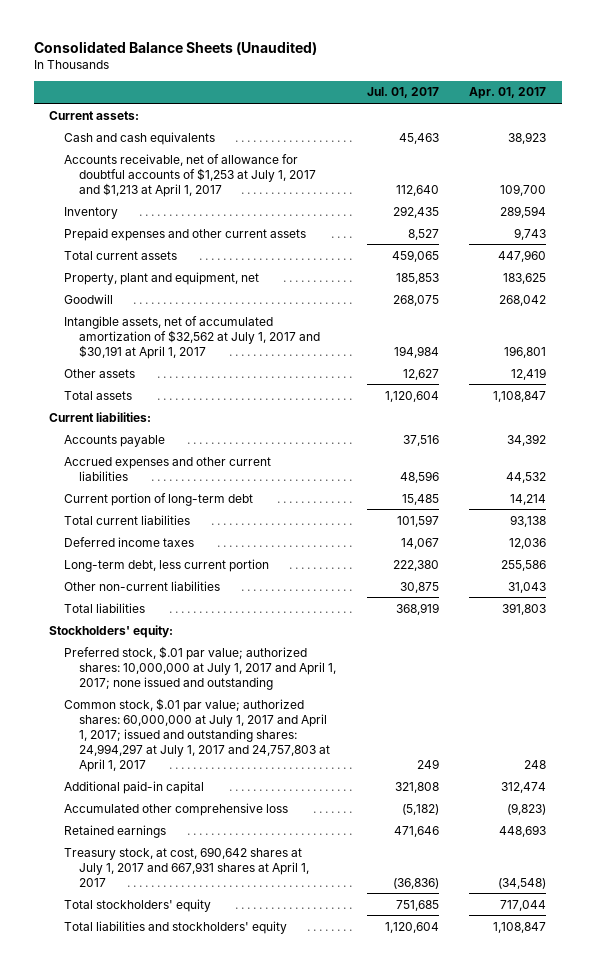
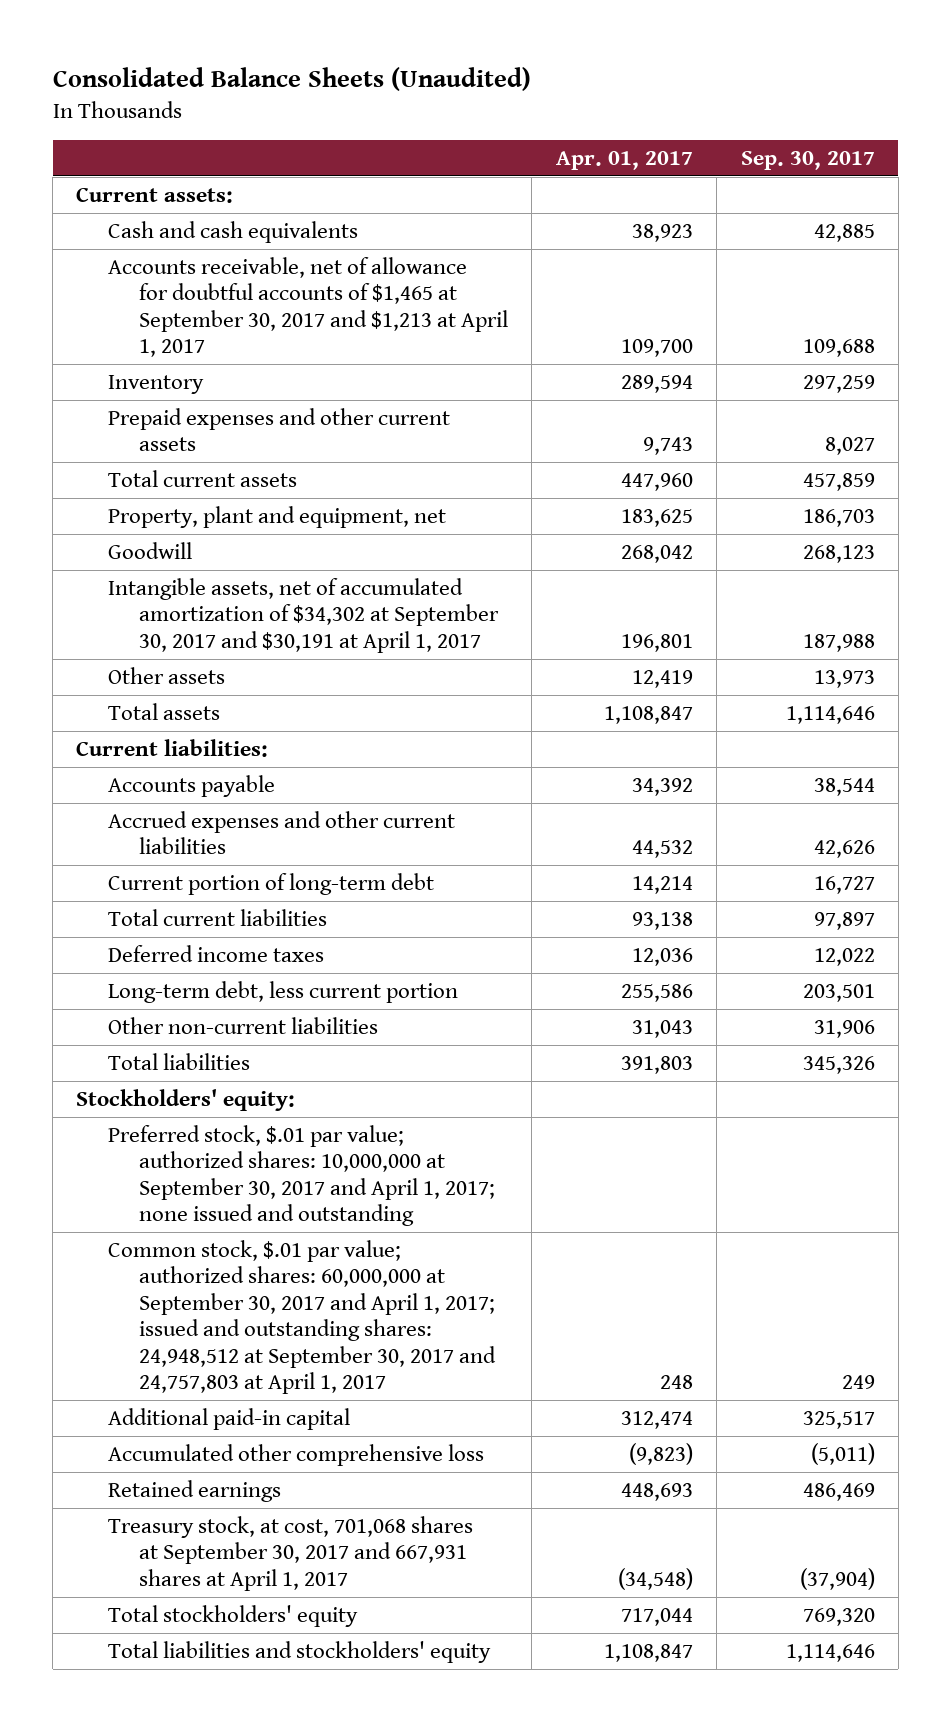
- | Jul. 01, 2017 | Apr. 01, 2017
+ | Apr. 01, 2017 | Sep. 30, 2017
- Accounts receivable, net of allowance for doubtful accounts of $1,253 at July 1, 2017 and $1,213 at April 1, 2017 | 112,640 | 109,700
+ Accounts receivable, net of allowance for doubtful accounts of $1,465 at September 30, 2017 and $1,213 at April 1, 2017 | 109,700 | 109,688
- Intangible assets, net of accumulated amortization of $32,562 at July 1, 2017 and $30,191 at April 1, 2017 | 194,984 | 196,801
+ Intangible assets, net of accumulated amortization of $34,302 at September 30, 2017 and $30,191 at April 1, 2017 | 196,801 | 187,988
- Preferred stock, $.01 par value; authorized shares: 10,000,000 at July 1, 2017 and April 1, 2017; none issued and outstanding
- Common stock, $.01 par value; authorized shares: 60,000,000 at July 1, 2017 and April 1, 2017; issued and outstanding shares: 24,994,297 at July 1, 2017 and 24,757,803 at April 1, 2017 | 249 | 248
+ Preferred stock, $.01 par value; authorized shares: 10,000,000 at September 30, 2017 and April 1, 2017; none issued and outstanding
+ Common stock, $.01 par value; authorized shares: 60,000,000 at September 30, 2017 and April 1, 2017; issued and outstanding shares: 24,948,512 at September 30, 2017 and 24,757,803 at April 1, 2017 | 248 | 249
- Treasury stock, at cost, 690,642 shares at July 1, 2017 and 667,931 shares at April 1, 2017 | (36,836) | (34,548)
+ Treasury stock, at cost, 701,068 shares at September 30, 2017 and 667,931 shares at April 1, 2017 | (34,548) | (37,904)

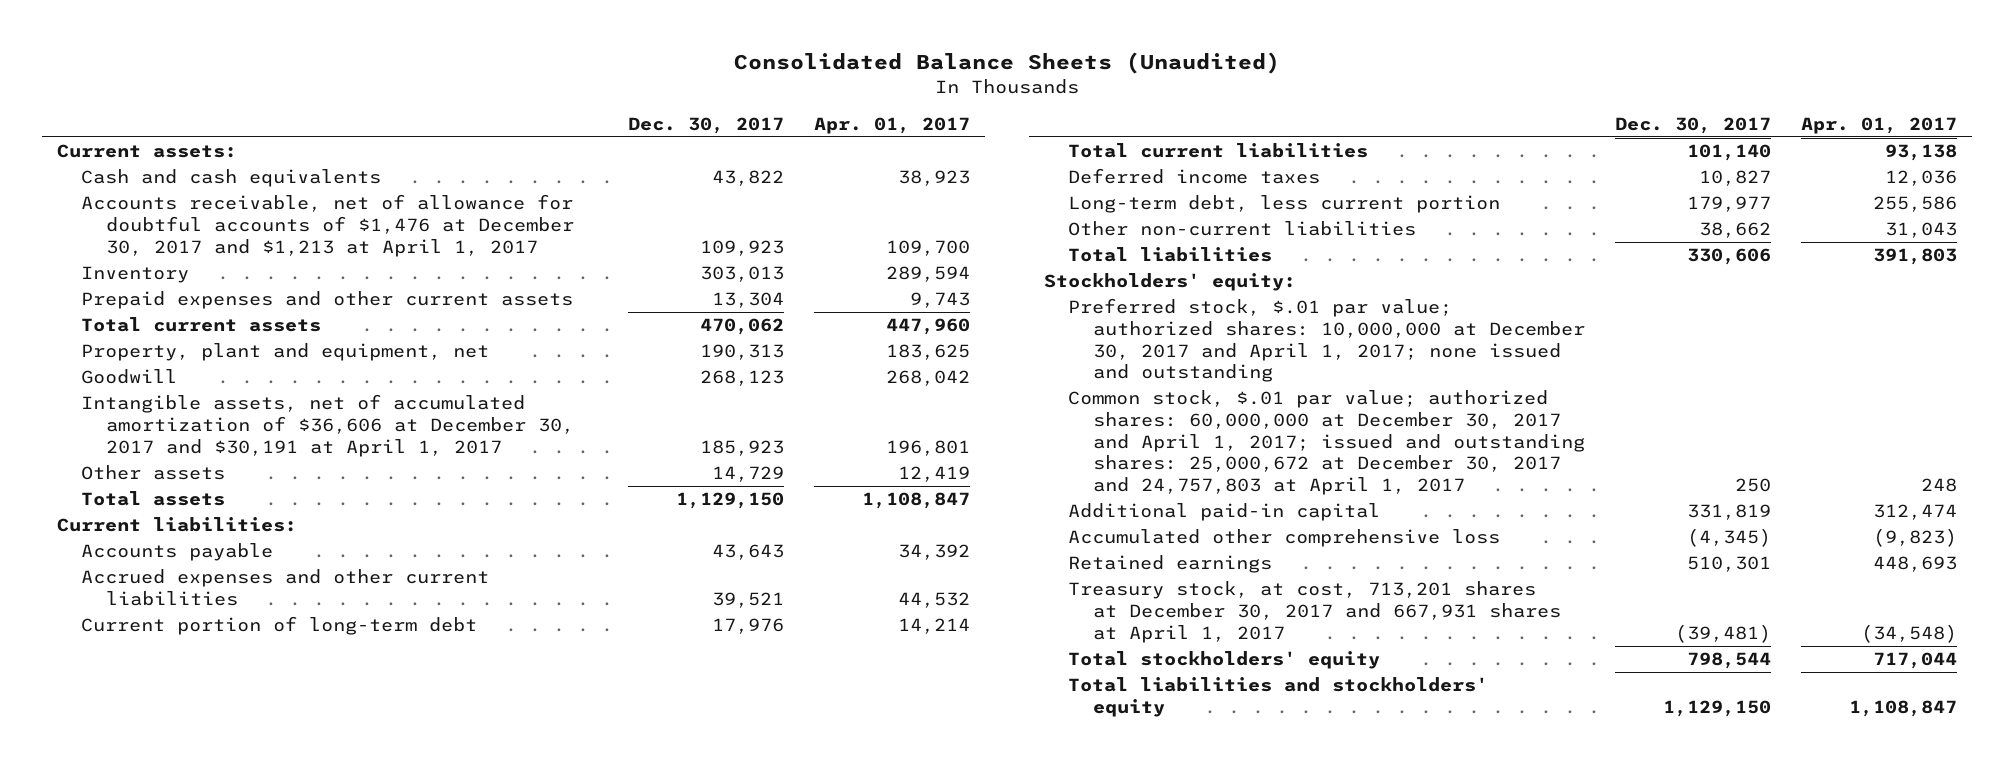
- | Apr. 01, 2017 | Sep. 30, 2017
+ | Dec. 30, 2017 | Apr. 01, 2017
- Accounts receivable, net of allowance for doubtful accounts of $1,465 at September 30, 2017 and $1,213 at April 1, 2017 | 109,700 | 109,688
+ Accounts receivable, net of allowance for doubtful accounts of $1,476 at December 30, 2017 and $1,213 at April 1, 2017 | 109,923 | 109,700
- Intangible assets, net of accumulated amortization of $34,302 at September 30, 2017 and $30,191 at April 1, 2017 | 196,801 | 187,988
+ Intangible assets, net of accumulated amortization of $36,606 at December 30, 2017 and $30,191 at April 1, 2017 | 185,923 | 196,801
- Preferred stock, $.01 par value; authorized shares: 10,000,000 at September 30, 2017 and April 1, 2017; none issued and outstanding
- Common stock, $.01 par value; authorized shares: 60,000,000 at September 30, 2017 and April 1, 2017; issued and outstanding shares: 24,948,512 at September 30, 2017 and 24,757,803 at April 1, 2017 | 248 | 249
+ Preferred stock, $.01 par value; authorized shares: 10,000,000 at December 30, 2017 and April 1, 2017; none issued and outstanding
+ Common stock, $.01 par value; authorized shares: 60,000,000 at December 30, 2017 and April 1, 2017; issued and outstanding shares: 25,000,672 at December 30, 2017 and 24,757,803 at April 1, 2017 | 250 | 248
- Treasury stock, at cost, 701,068 shares at September 30, 2017 and 667,931 shares at April 1, 2017 | (34,548) | (37,904)
+ Treasury stock, at cost, 713,201 shares at December 30, 2017 and 667,931 shares at April 1, 2017 | (39,481) | (34,548)

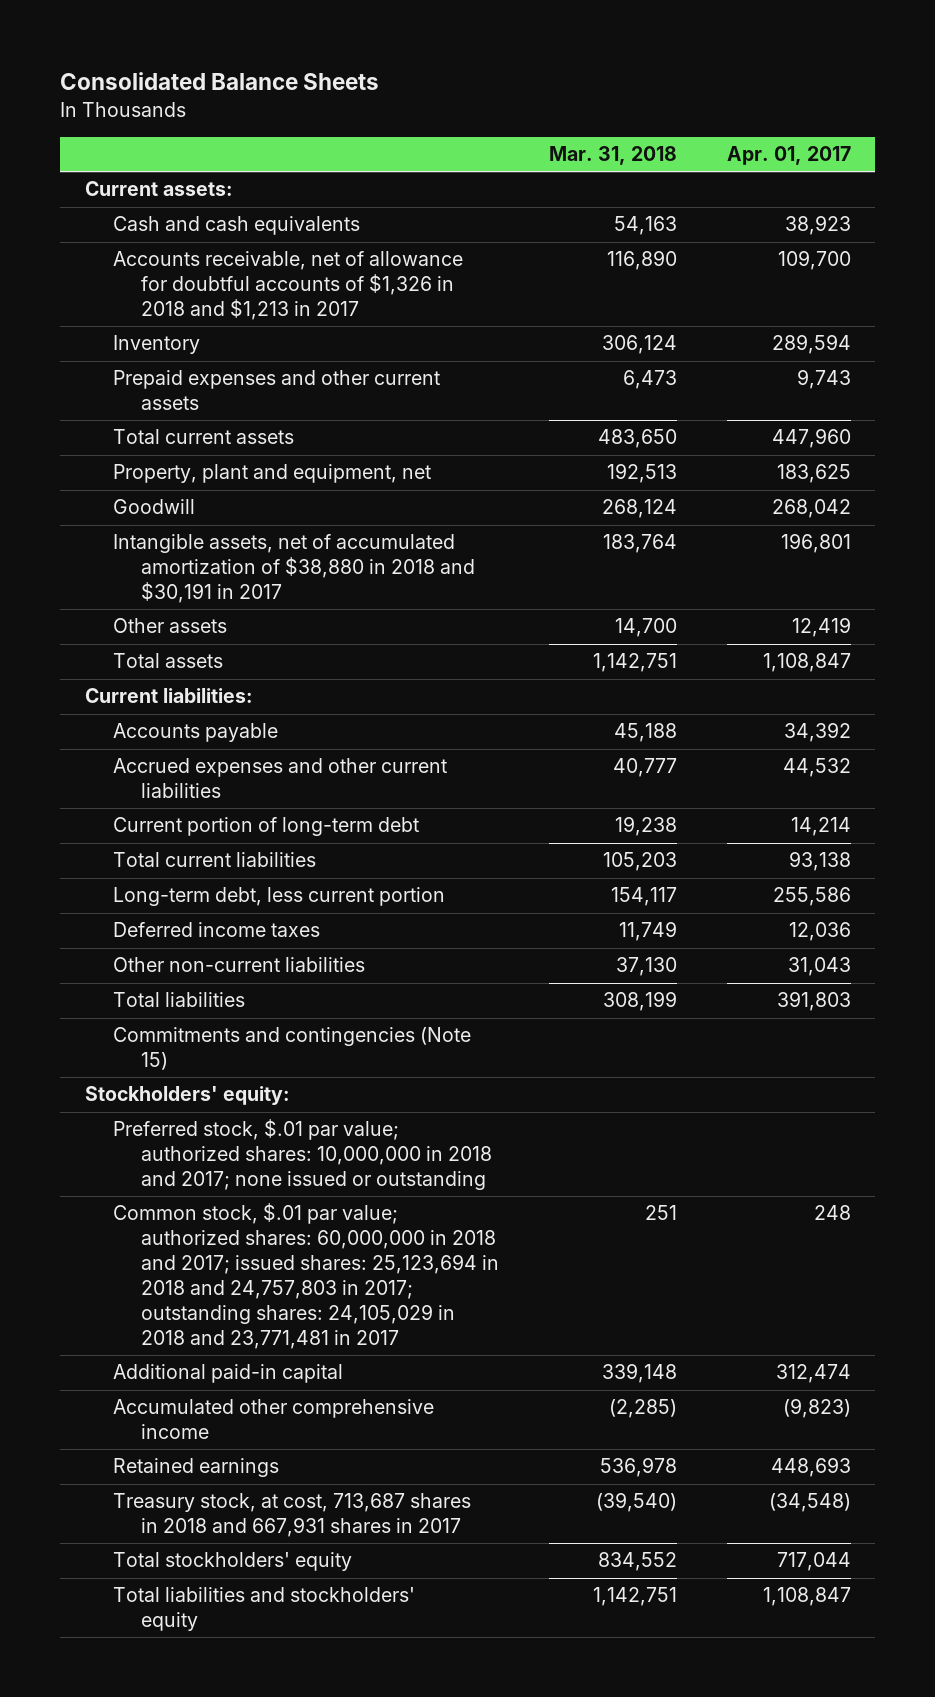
- Consolidated Balance Sheets (Unaudited)
+ Consolidated Balance Sheets
- | Dec. 30, 2017 | Apr. 01, 2017
+ | Mar. 31, 2018 | Apr. 01, 2017
- Accounts receivable, net of allowance for doubtful accounts of $1,476 at December 30, 2017 and $1,213 at April 1, 2017 | 109,923 | 109,700
+ Accounts receivable, net of allowance for doubtful accounts of $1,326 in 2018 and $1,213 in 2017 | 116,890 | 109,700
- Intangible assets, net of accumulated amortization of $36,606 at December 30, 2017 and $30,191 at April 1, 2017 | 185,923 | 196,801
+ Intangible assets, net of accumulated amortization of $38,880 in 2018 and $30,191 in 2017 | 183,764 | 196,801
moved down: Deferred income taxes | 11,749 | 12,036
+ Commitments and contingencies (Note 15)
- Preferred stock, $.01 par value; authorized shares: 10,000,000 at December 30, 2017 and April 1, 2017; none issued and outstanding
- Common stock, $.01 par value; authorized shares: 60,000,000 at December 30, 2017 and April 1, 2017; issued and outstanding shares: 25,000,672 at December 30, 2017 and 24,757,803 at April 1, 2017 | 250 | 248
+ Preferred stock, $.01 par value; authorized shares: 10,000,000 in 2018 and 2017; none issued or outstanding
+ Common stock, $.01 par value; authorized shares: 60,000,000 in 2018 and 2017; issued shares: 25,123,694 in 2018 and 24,757,803 in 2017; outstanding shares: 24,105,029 in 2018 and 23,771,481 in 2017 | 251 | 248
- Accumulated other comprehensive loss | (4,345) | (9,823)
+ Accumulated other comprehensive income | (2,285) | (9,823)
- Treasury stock, at cost, 713,201 shares at December 30, 2017 and 667,931 shares at April 1, 2017 | (39,481) | (34,548)
+ Treasury stock, at cost, 713,687 shares in 2018 and 667,931 shares in 2017 | (39,540) | (34,548)

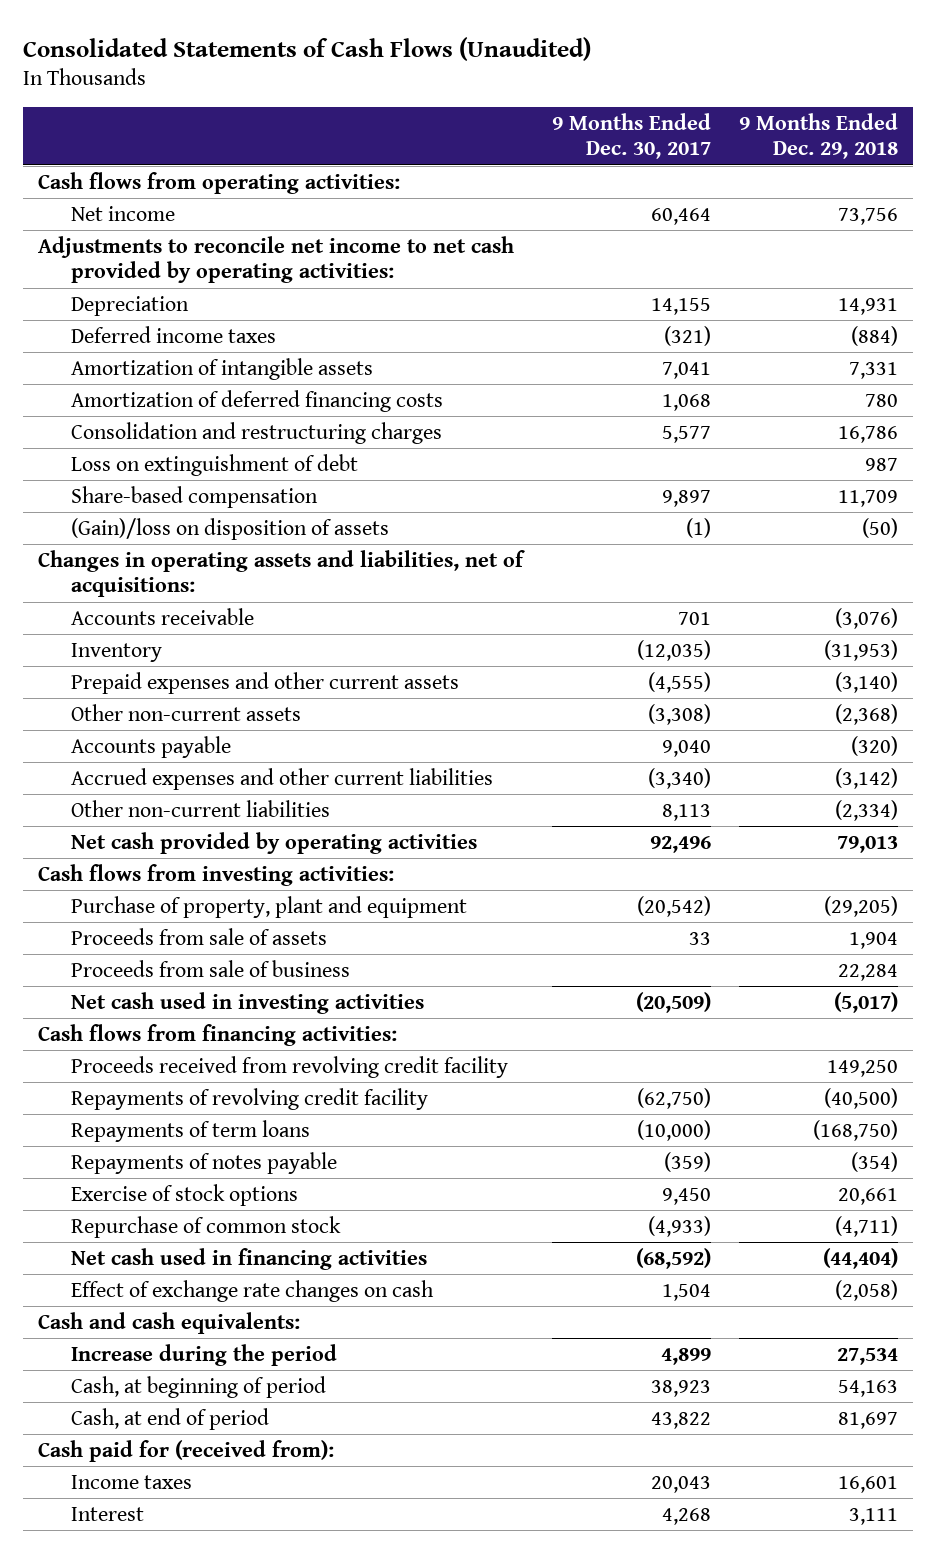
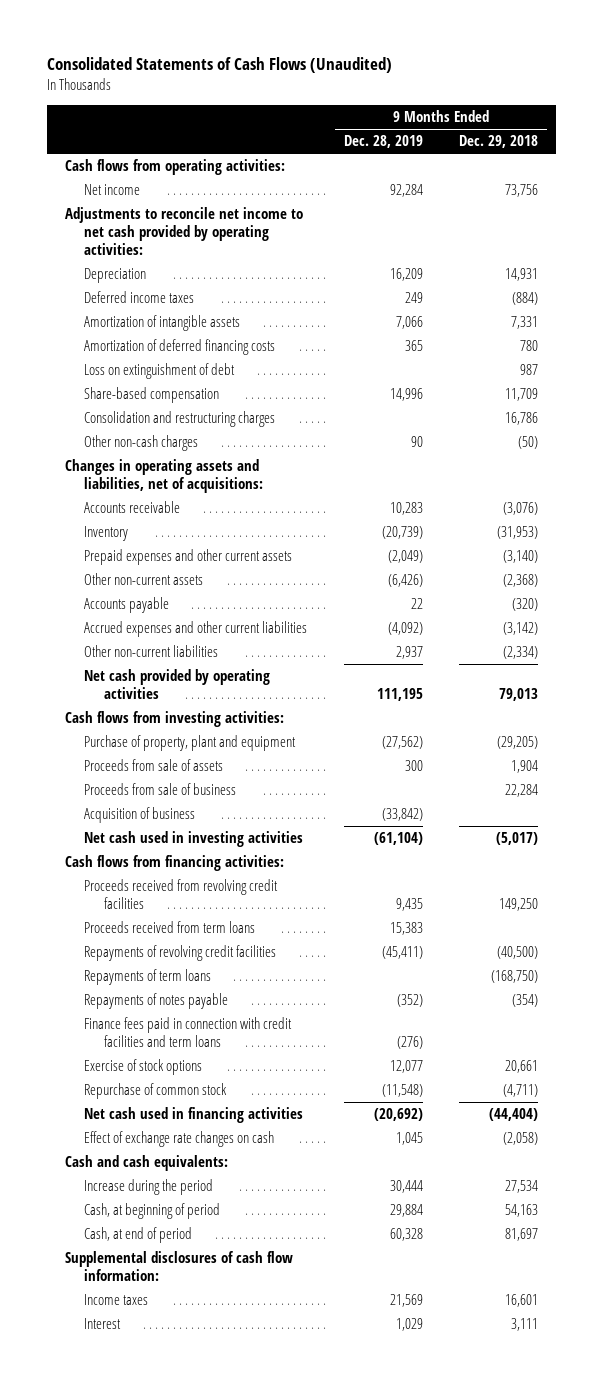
- | 9 Months Ended Dec. 30, 2017 | 9 Months Ended Dec. 29, 2018
+ | 9 Months Ended Dec. 28, 2019 | 9 Months Ended Dec. 29, 2018
- (Gain)/loss on disposition of assets | (1) | (50)
moved down: Consolidation and restructuring charges | | 16,786
+ Other non-cash charges | 90 | (50)
+ Acquisition of business | (33,842) |
- Proceeds received from revolving credit facility | | 149,250
- Repayments of revolving credit facility | (62,750) | (40,500)
+ Proceeds received from revolving credit facilities | 9,435 | 149,250
+ Proceeds received from term loans | 15,383 |
+ Repayments of revolving credit facilities | (45,411) | (40,500)
+ Finance fees paid in connection with credit facilities and term loans | (276) |
- Cash paid for (received from):
+ Supplemental disclosures of cash flow information:

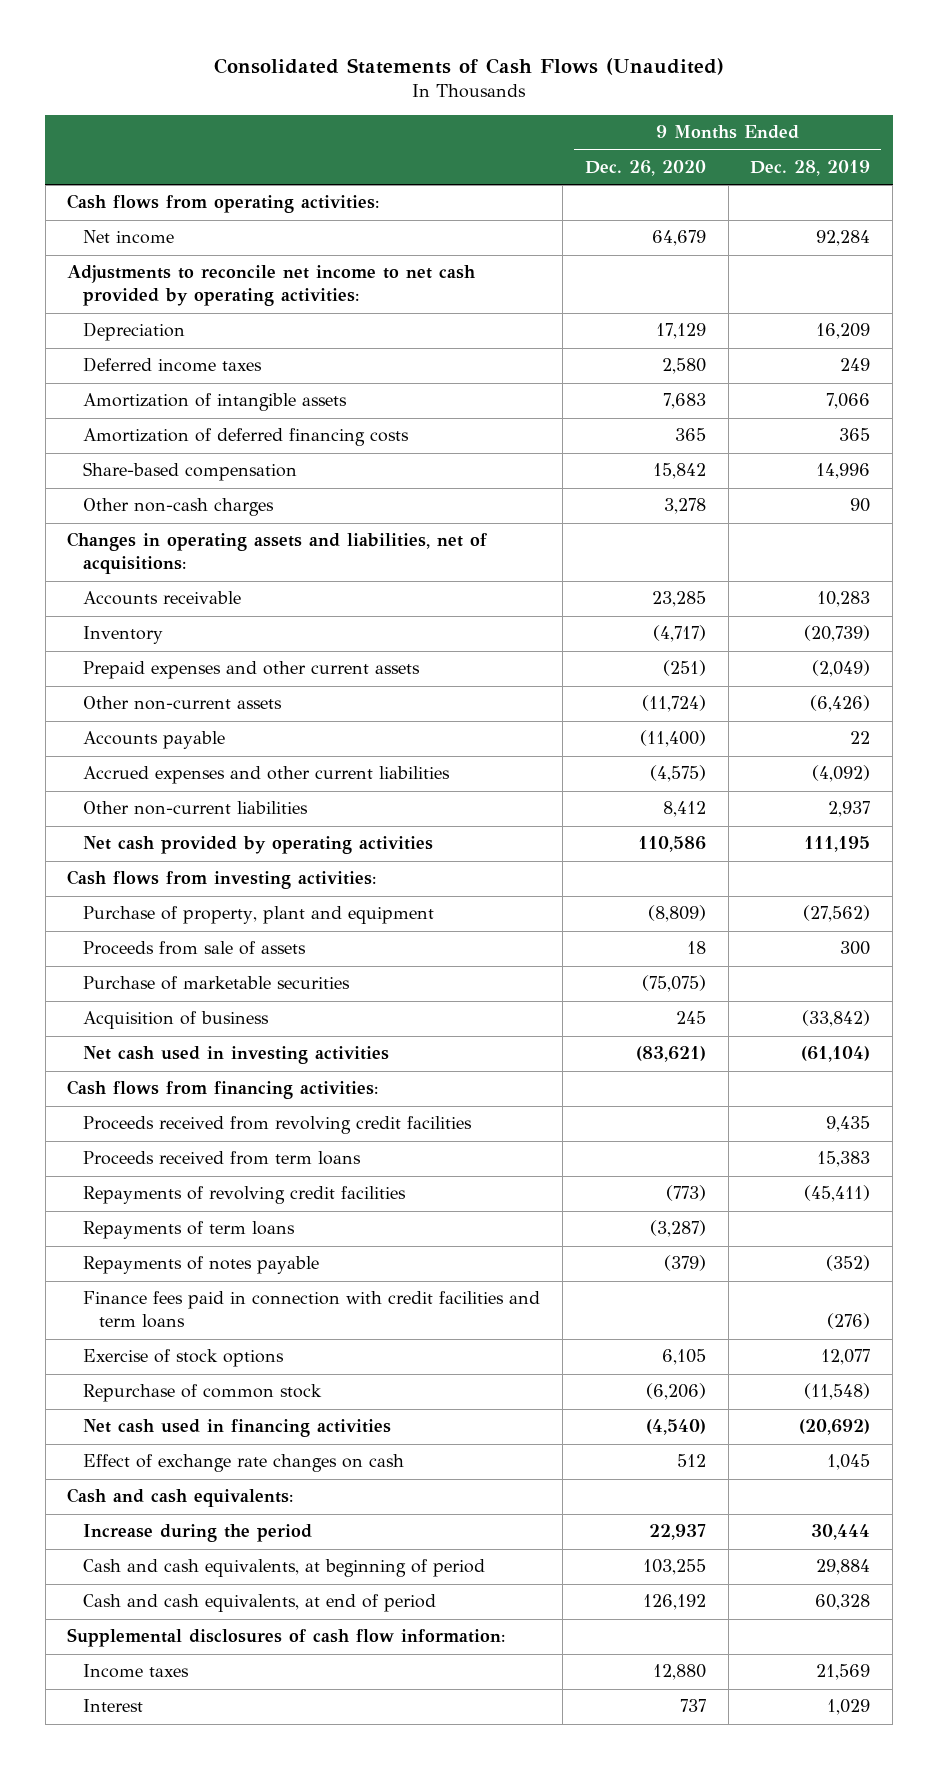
- | 9 Months Ended Dec. 28, 2019 | 9 Months Ended Dec. 29, 2018
+ | 9 Months Ended Dec. 26, 2020 | 9 Months Ended Dec. 28, 2019
- Loss on extinguishment of debt | | 987
- Consolidation and restructuring charges | | 16,786
- Proceeds from sale of business | | 22,284
+ Purchase of marketable securities | (75,075) |
- Cash, at beginning of period | 29,884 | 54,163
- Cash, at end of period | 60,328 | 81,697
+ Cash and cash equivalents, at beginning of period | 103,255 | 29,884
+ Cash and cash equivalents, at end of period | 126,192 | 60,328

